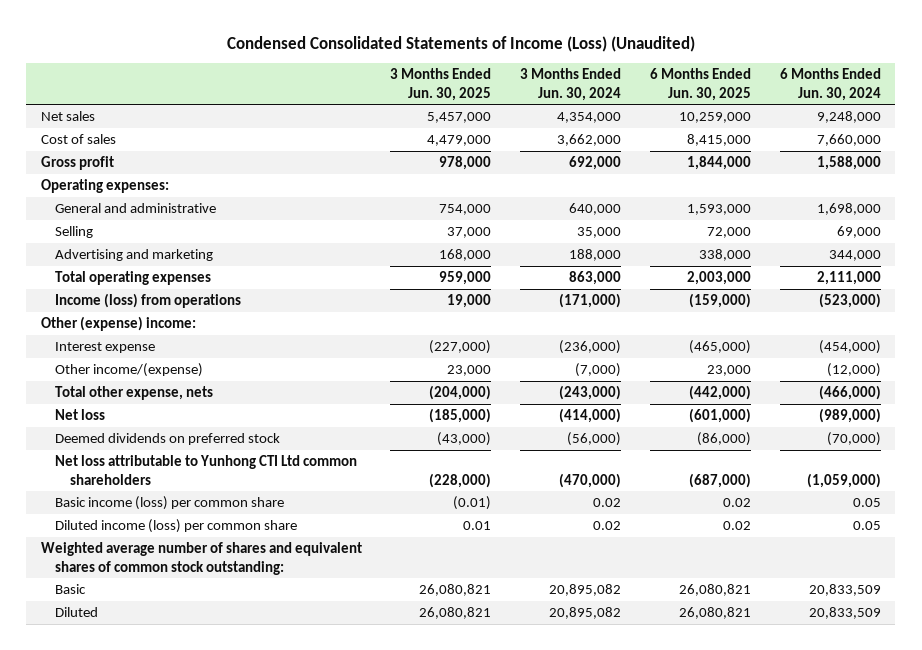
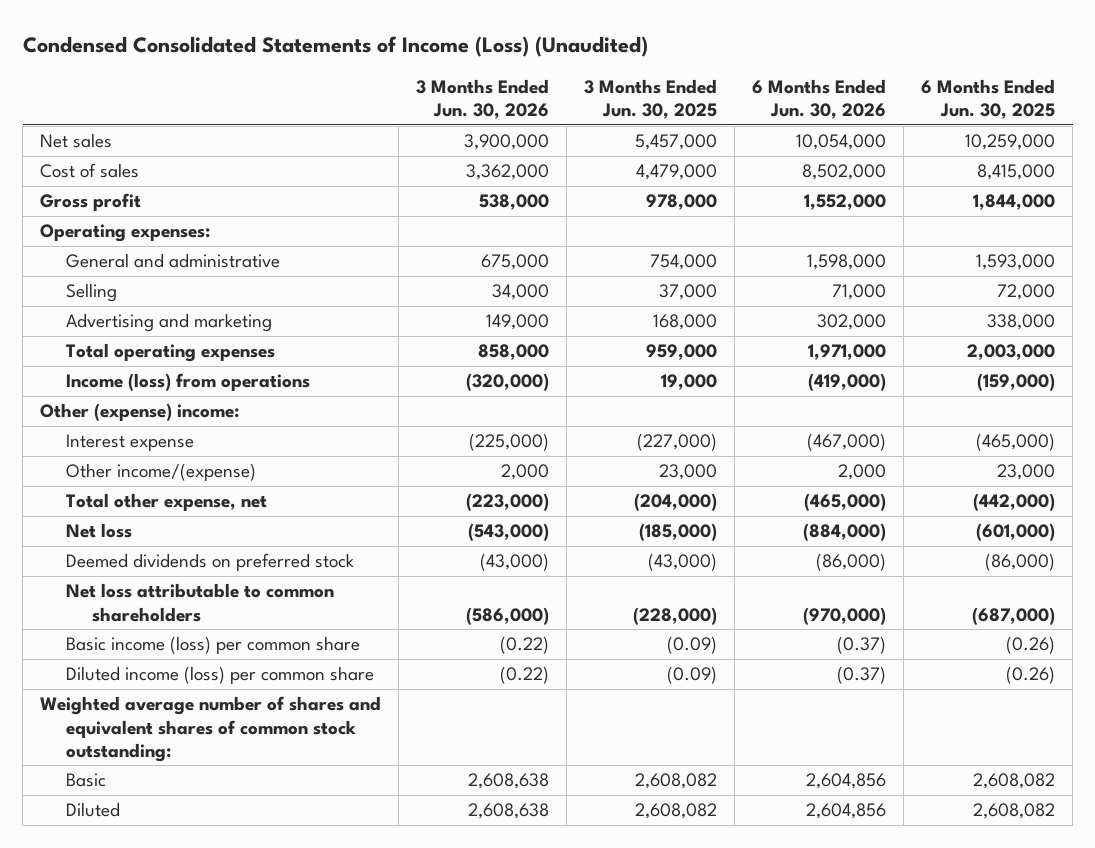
- | 3 Months Ended Jun. 30, 2025 | 3 Months Ended Jun. 30, 2024 | 6 Months Ended Jun. 30, 2025 | 6 Months Ended Jun. 30, 2024
+ | 3 Months Ended Jun. 30, 2026 | 3 Months Ended Jun. 30, 2025 | 6 Months Ended Jun. 30, 2026 | 6 Months Ended Jun. 30, 2025
- Total other expense, nets | (204,000) | (243,000) | (442,000) | (466,000)
+ Total other expense, net | (223,000) | (204,000) | (465,000) | (442,000)
- Net loss attributable to Yunhong CTI Ltd common shareholders | (228,000) | (470,000) | (687,000) | (1,059,000)
- Basic income (loss) per common share | (0.01) | 0.02 | 0.02 | 0.05
- Diluted income (loss) per common share | 0.01 | 0.02 | 0.02 | 0.05
+ Net loss attributable to common shareholders | (586,000) | (228,000) | (970,000) | (687,000)
+ Basic income (loss) per common share | (0.22) | (0.09) | (0.37) | (0.26)
+ Diluted income (loss) per common share | (0.22) | (0.09) | (0.37) | (0.26)
- Basic | 26,080,821 | 20,895,082 | 26,080,821 | 20,833,509
- Diluted | 26,080,821 | 20,895,082 | 26,080,821 | 20,833,509
+ Basic | 2,608,638 | 2,608,082 | 2,604,856 | 2,608,082
+ Diluted | 2,608,638 | 2,608,082 | 2,604,856 | 2,608,082

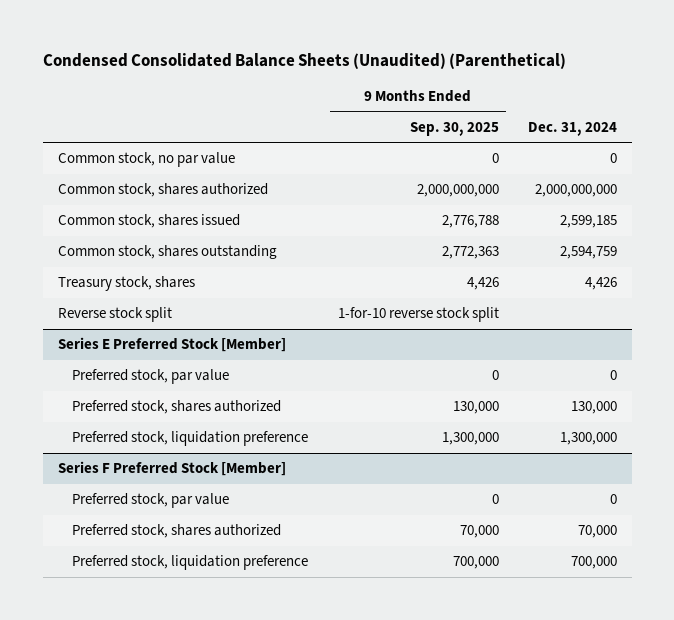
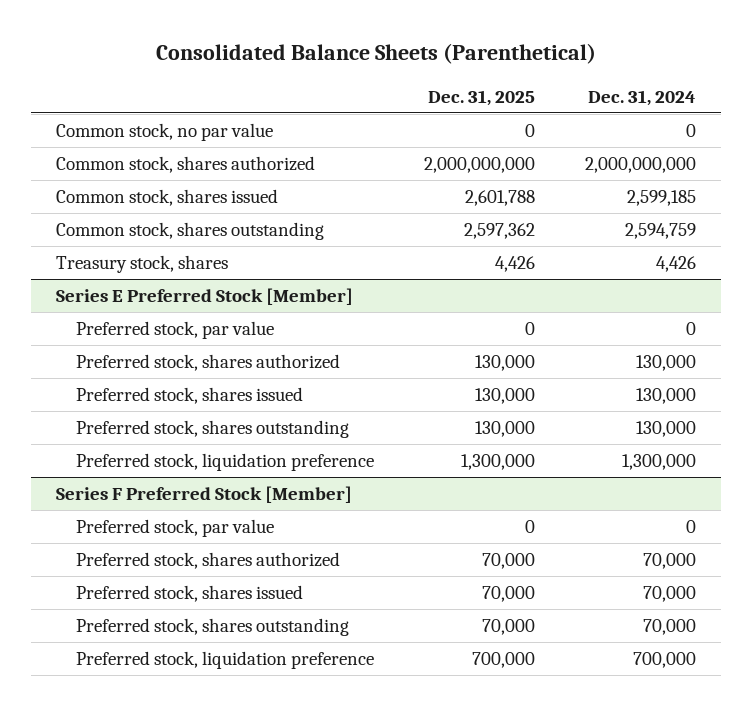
- Condensed Consolidated Balance Sheets (Unaudited) (Parenthetical)
+ Consolidated Balance Sheets (Parenthetical)
- | 9 Months Ended Sep. 30, 2025 | Dec. 31, 2024
+ | Dec. 31, 2025 | Dec. 31, 2024
- Reverse stock split | 1-for-10 reverse stock split |
@ Series E Preferred Stock [Member]
+ Preferred stock, shares issued | 130,000 | 130,000
+ Preferred stock, shares outstanding | 130,000 | 130,000
@ Series F Preferred Stock [Member]
+ Preferred stock, shares issued | 70,000 | 70,000
+ Preferred stock, shares outstanding | 70,000 | 70,000

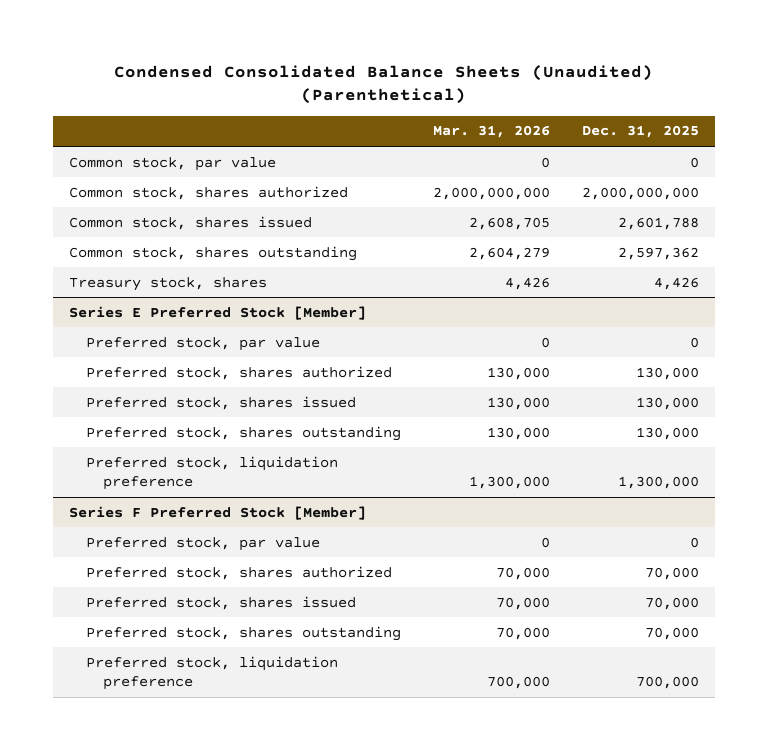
- Consolidated Balance Sheets (Parenthetical)
+ Condensed Consolidated Balance Sheets (Unaudited) (Parenthetical)
- | Dec. 31, 2025 | Dec. 31, 2024
+ | Mar. 31, 2026 | Dec. 31, 2025
- Common stock, no par value | 0 | 0
+ Common stock, par value | 0 | 0

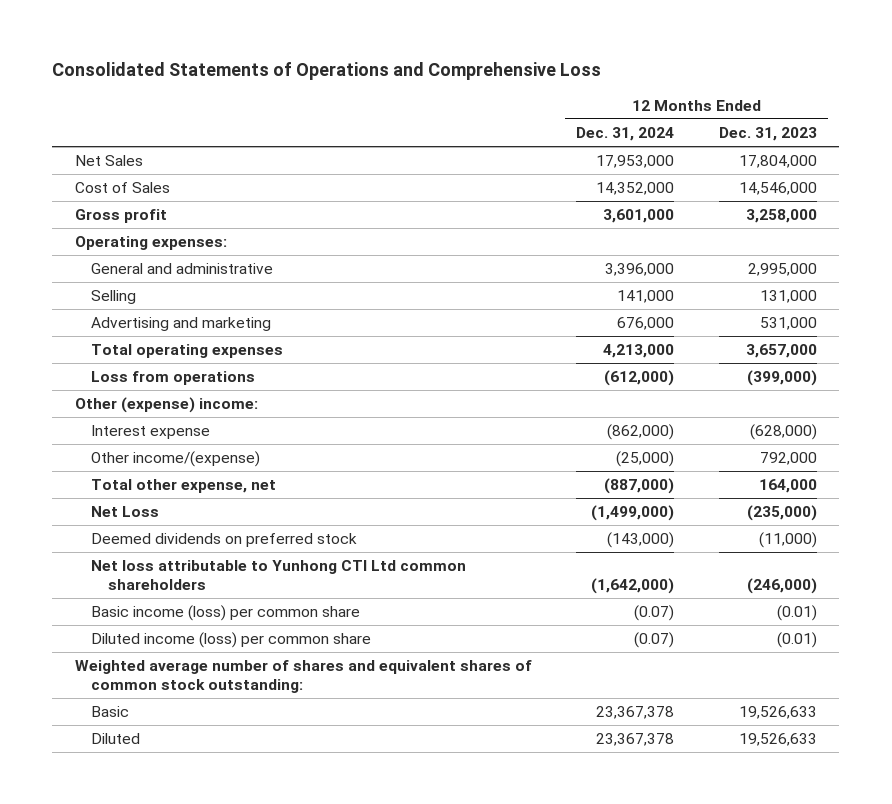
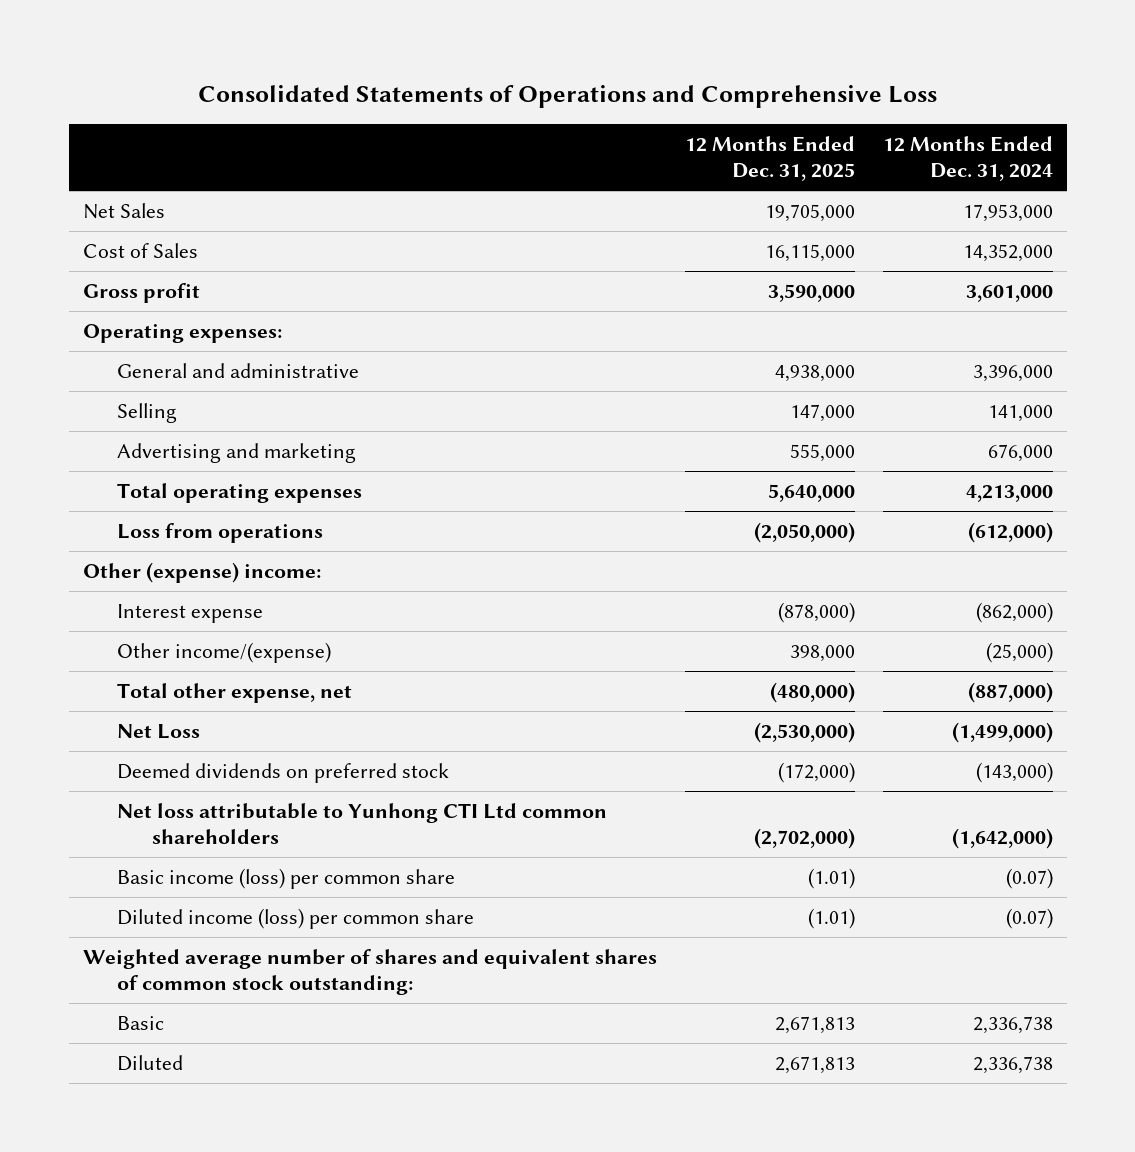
- | 12 Months Ended Dec. 31, 2024 | 12 Months Ended Dec. 31, 2023
+ | 12 Months Ended Dec. 31, 2025 | 12 Months Ended Dec. 31, 2024
- Basic | 23,367,378 | 19,526,633
- Diluted | 23,367,378 | 19,526,633
+ Basic | 2,671,813 | 2,336,738
+ Diluted | 2,671,813 | 2,336,738

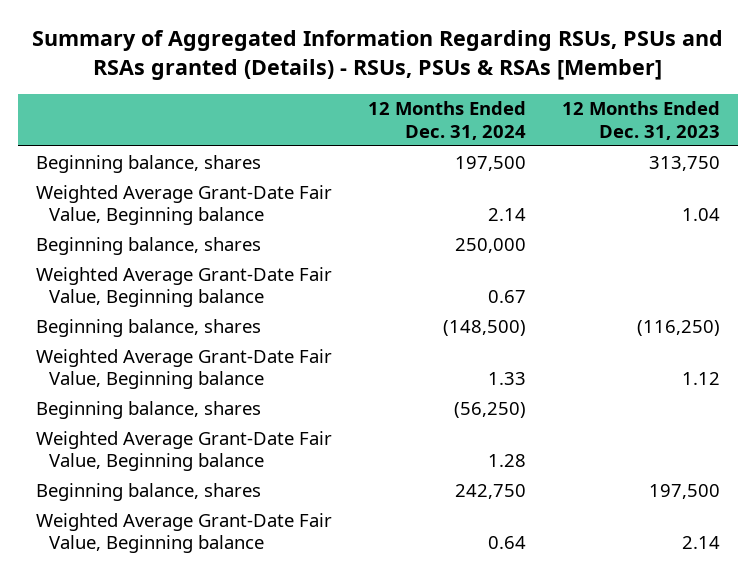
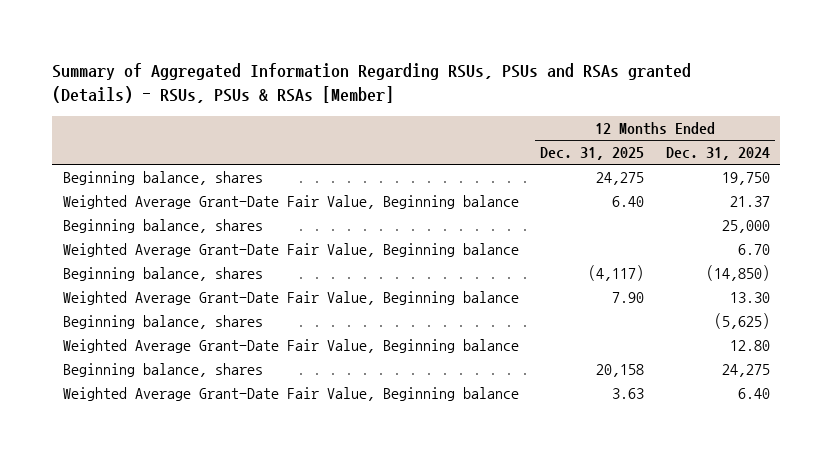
- | 12 Months Ended Dec. 31, 2024 | 12 Months Ended Dec. 31, 2023
+ | 12 Months Ended Dec. 31, 2025 | 12 Months Ended Dec. 31, 2024
- Beginning balance, shares | 197,500 | 313,750
- Weighted Average Grant-Date Fair Value, Beginning balance | 2.14 | 1.04
- Beginning balance, shares | 250,000 |
- Weighted Average Grant-Date Fair Value, Beginning balance | 0.67 |
- Beginning balance, shares | (148,500) | (116,250)
- Weighted Average Grant-Date Fair Value, Beginning balance | 1.33 | 1.12
- Beginning balance, shares | (56,250) |
- Weighted Average Grant-Date Fair Value, Beginning balance | 1.28 |
- Beginning balance, shares | 242,750 | 197,500
- Weighted Average Grant-Date Fair Value, Beginning balance | 0.64 | 2.14
+ Beginning balance, shares | 24,275 | 19,750
+ Weighted Average Grant-Date Fair Value, Beginning balance | 6.40 | 21.37
+ Beginning balance, shares | | 25,000
+ Weighted Average Grant-Date Fair Value, Beginning balance | | 6.70
+ Beginning balance, shares | (4,117) | (14,850)
+ Weighted Average Grant-Date Fair Value, Beginning balance | 7.90 | 13.30
+ Beginning balance, shares | | (5,625)
+ Weighted Average Grant-Date Fair Value, Beginning balance | | 12.80
+ Beginning balance, shares | 20,158 | 24,275
+ Weighted Average Grant-Date Fair Value, Beginning balance | 3.63 | 6.40

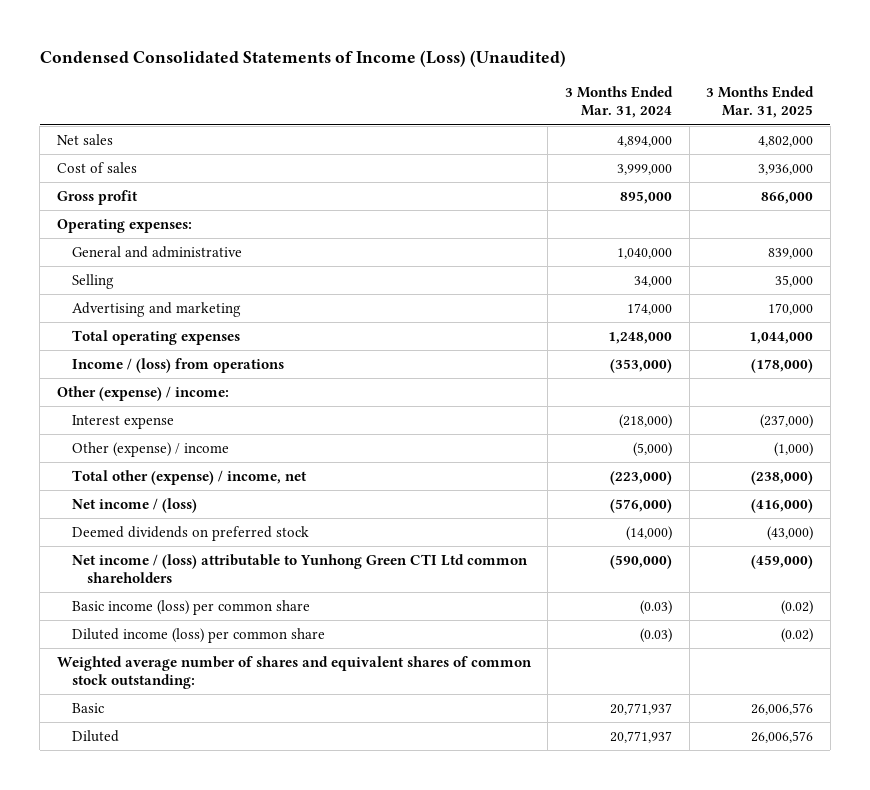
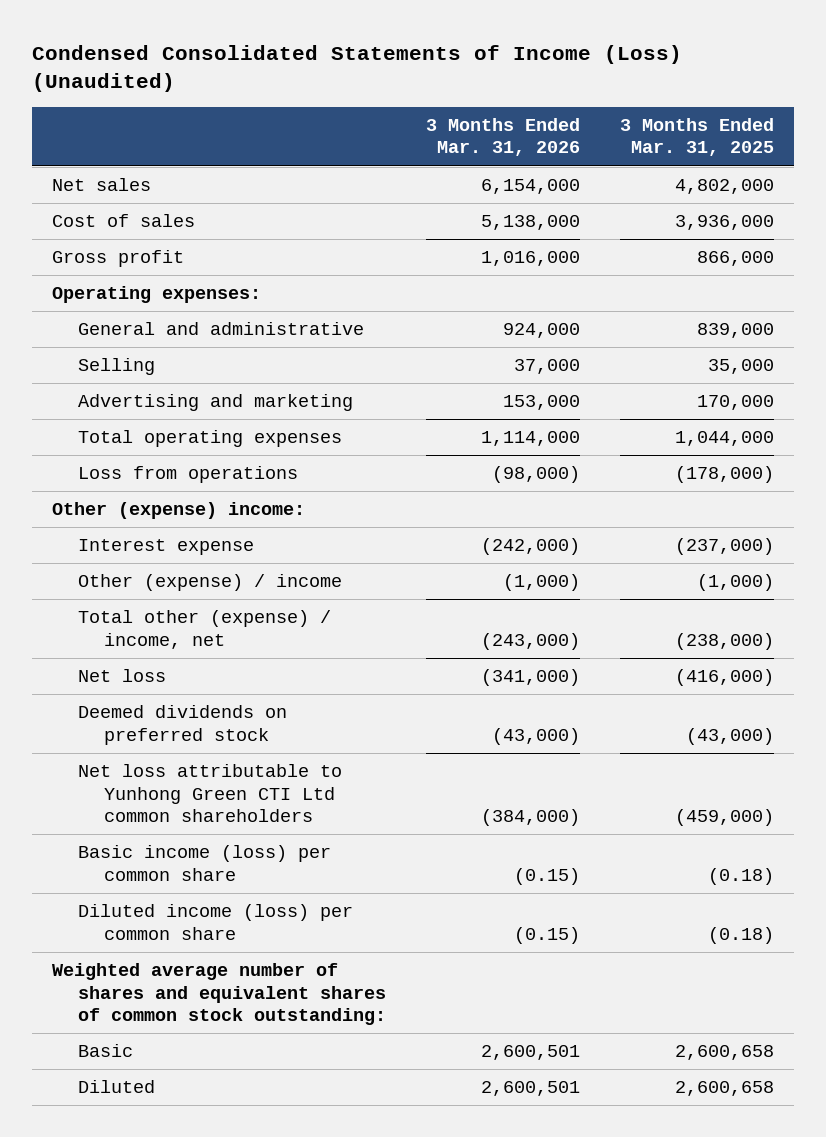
- | 3 Months Ended Mar. 31, 2024 | 3 Months Ended Mar. 31, 2025
+ | 3 Months Ended Mar. 31, 2026 | 3 Months Ended Mar. 31, 2025
- Income / (loss) from operations | (353,000) | (178,000)
- Other (expense) / income:
+ Loss from operations | (98,000) | (178,000)
+ Other (expense) income:
- Net income / (loss) | (576,000) | (416,000)
+ Net loss | (341,000) | (416,000)
- Net income / (loss) attributable to Yunhong Green CTI Ltd common shareholders | (590,000) | (459,000)
- Basic income (loss) per common share | (0.03) | (0.02)
- Diluted income (loss) per common share | (0.03) | (0.02)
+ Net loss attributable to Yunhong Green CTI Ltd common shareholders | (384,000) | (459,000)
+ Basic income (loss) per common share | (0.15) | (0.18)
+ Diluted income (loss) per common share | (0.15) | (0.18)
- Basic | 20,771,937 | 26,006,576
- Diluted | 20,771,937 | 26,006,576
+ Basic | 2,600,501 | 2,600,658
+ Diluted | 2,600,501 | 2,600,658

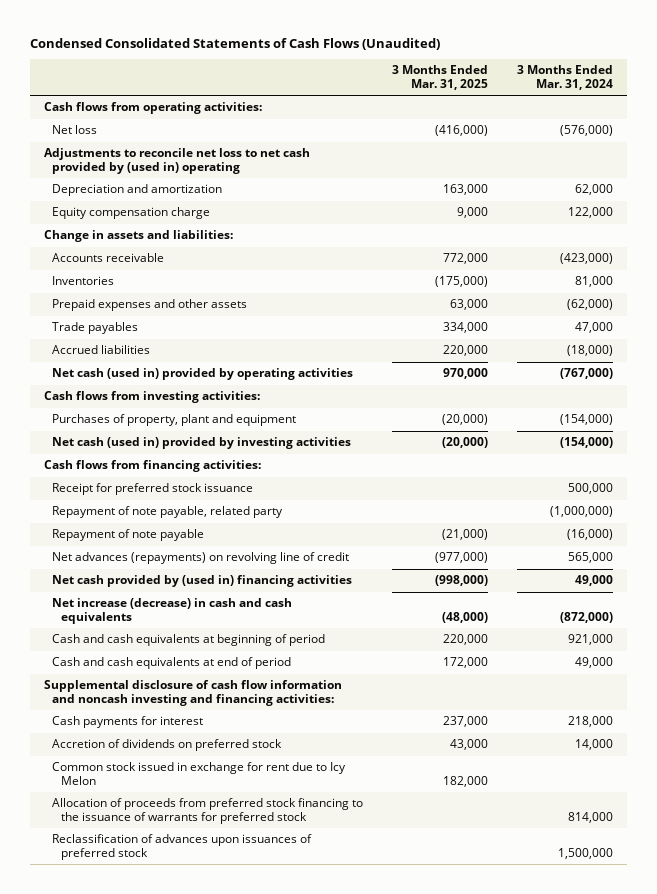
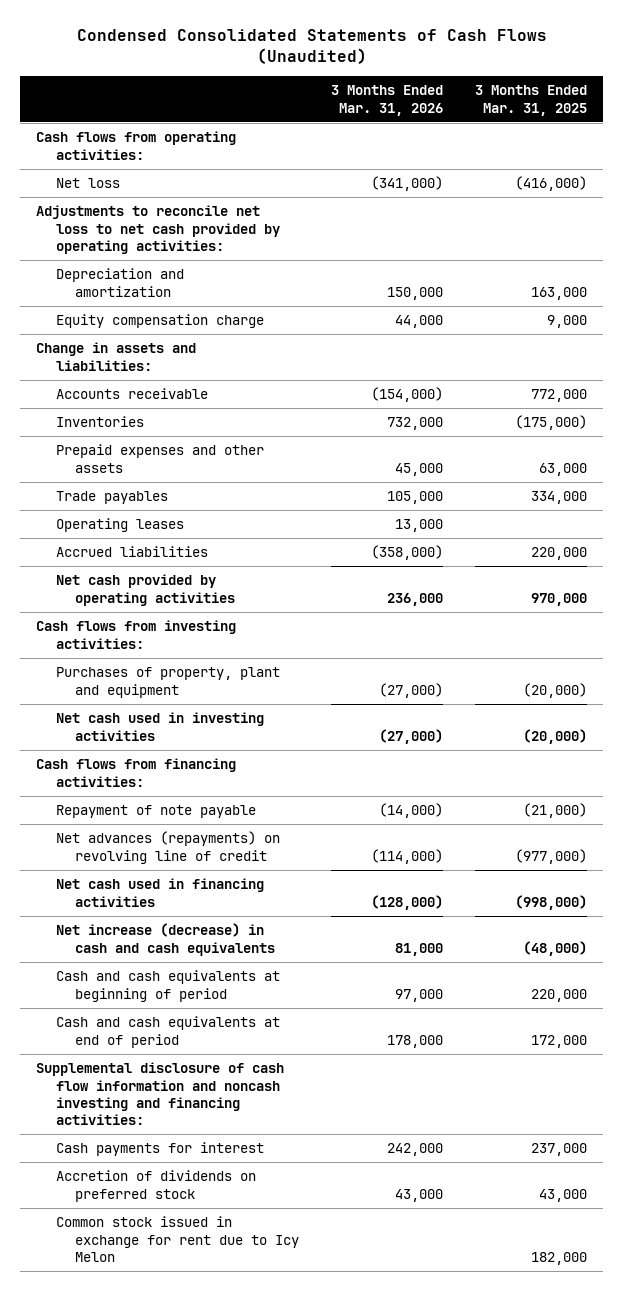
- | 3 Months Ended Mar. 31, 2025 | 3 Months Ended Mar. 31, 2024
+ | 3 Months Ended Mar. 31, 2026 | 3 Months Ended Mar. 31, 2025
- Adjustments to reconcile net loss to net cash provided by (used in) operating
+ Adjustments to reconcile net loss to net cash provided by operating activities:
+ Operating leases | 13,000 |
- Net cash (used in) provided by operating activities | 970,000 | (767,000)
+ Net cash provided by operating activities | 236,000 | 970,000
- Net cash (used in) provided by investing activities | (20,000) | (154,000)
+ Net cash used in investing activities | (27,000) | (20,000)
- Receipt for preferred stock issuance | | 500,000
- Repayment of note payable, related party | | (1,000,000)
- Net cash provided by (used in) financing activities | (998,000) | 49,000
+ Net cash used in financing activities | (128,000) | (998,000)
- Allocation of proceeds from preferred stock financing to the issuance of warrants for preferred stock | | 814,000
- Reclassification of advances upon issuances of preferred stock | | 1,500,000

